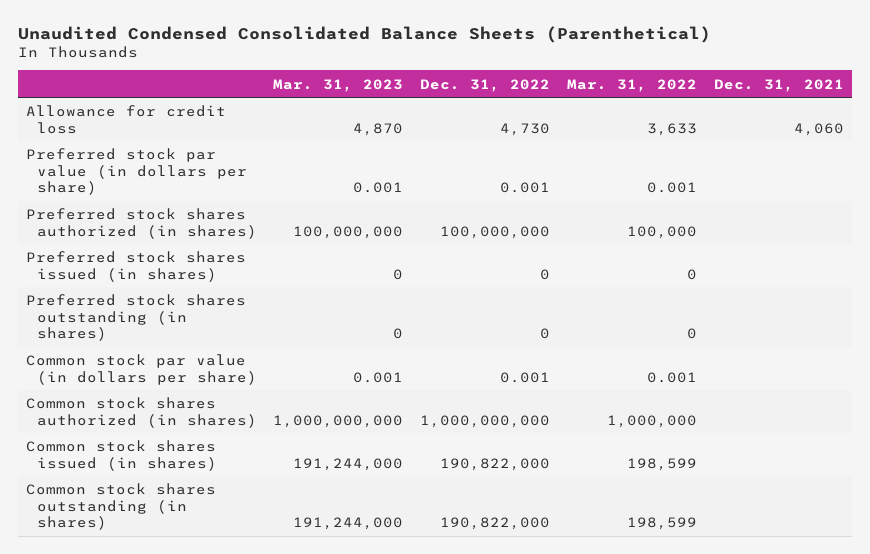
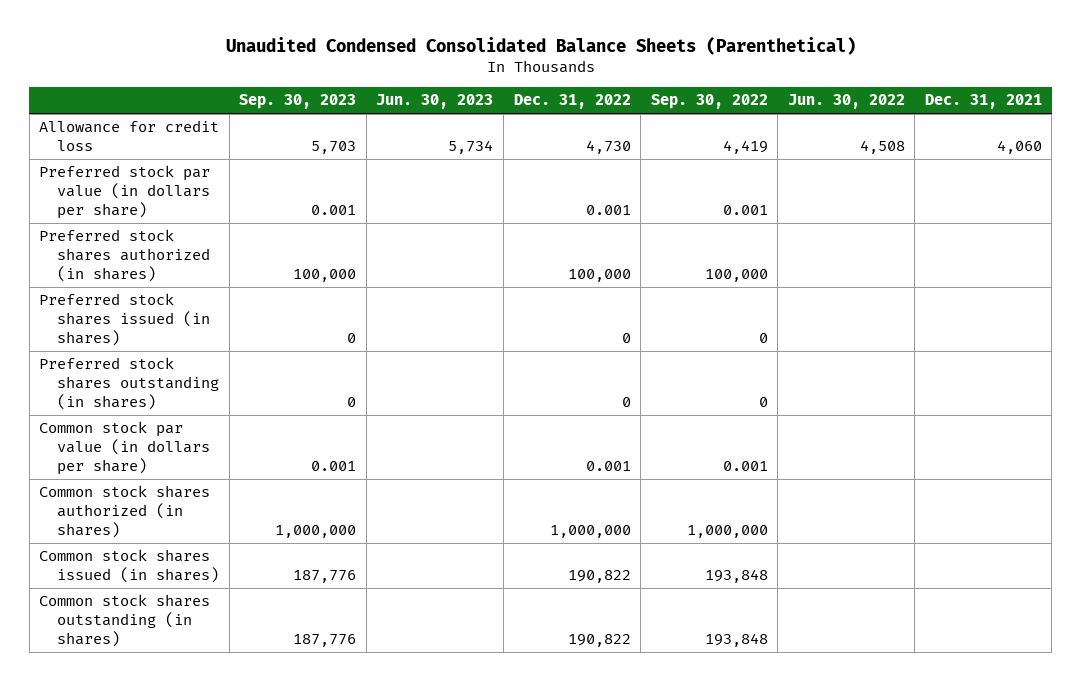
- | Mar. 31, 2023 | Dec. 31, 2022 | Mar. 31, 2022 | Dec. 31, 2021
+ | Sep. 30, 2023 | Jun. 30, 2023 | Dec. 31, 2022 | Sep. 30, 2022 | Jun. 30, 2022 | Dec. 31, 2021
- Preferred stock shares authorized (in shares) | 100,000,000 | 100,000,000 | 100,000 |
+ Preferred stock shares authorized (in shares) | 100,000 | | 100,000 | 100,000 | |
- Common stock shares authorized (in shares) | 1,000,000,000 | 1,000,000,000 | 1,000,000 |
- Common stock shares issued (in shares) | 191,244,000 | 190,822,000 | 198,599 |
- Common stock shares outstanding (in shares) | 191,244,000 | 190,822,000 | 198,599 |
+ Common stock shares authorized (in shares) | 1,000,000 | | 1,000,000 | 1,000,000 | |
+ Common stock shares issued (in shares) | 187,776 | | 190,822 | 193,848 | |
+ Common stock shares outstanding (in shares) | 187,776 | | 190,822 | 193,848 | |

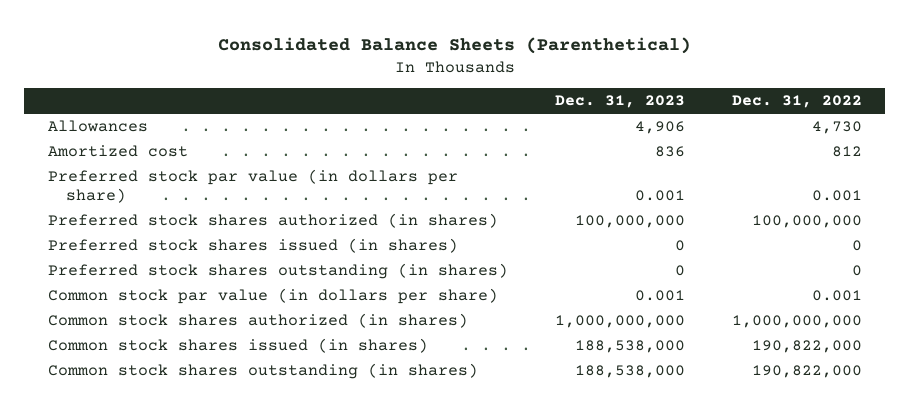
- Unaudited Condensed Consolidated Balance Sheets (Parenthetical)
+ Consolidated Balance Sheets (Parenthetical)
- | Sep. 30, 2023 | Jun. 30, 2023 | Dec. 31, 2022 | Sep. 30, 2022 | Jun. 30, 2022 | Dec. 31, 2021
+ | Dec. 31, 2023 | Dec. 31, 2022
- Allowance for credit loss | 5,703 | 5,734 | 4,730 | 4,419 | 4,508 | 4,060
+ Allowances | 4,906 | 4,730
+ Amortized cost | 836 | 812
- Preferred stock shares authorized (in shares) | 100,000 | | 100,000 | 100,000 | |
+ Preferred stock shares authorized (in shares) | 100,000,000 | 100,000,000
- Common stock shares authorized (in shares) | 1,000,000 | | 1,000,000 | 1,000,000 | |
- Common stock shares issued (in shares) | 187,776 | | 190,822 | 193,848 | |
- Common stock shares outstanding (in shares) | 187,776 | | 190,822 | 193,848 | |
+ Common stock shares authorized (in shares) | 1,000,000,000 | 1,000,000,000
+ Common stock shares issued (in shares) | 188,538,000 | 190,822,000
+ Common stock shares outstanding (in shares) | 188,538,000 | 190,822,000

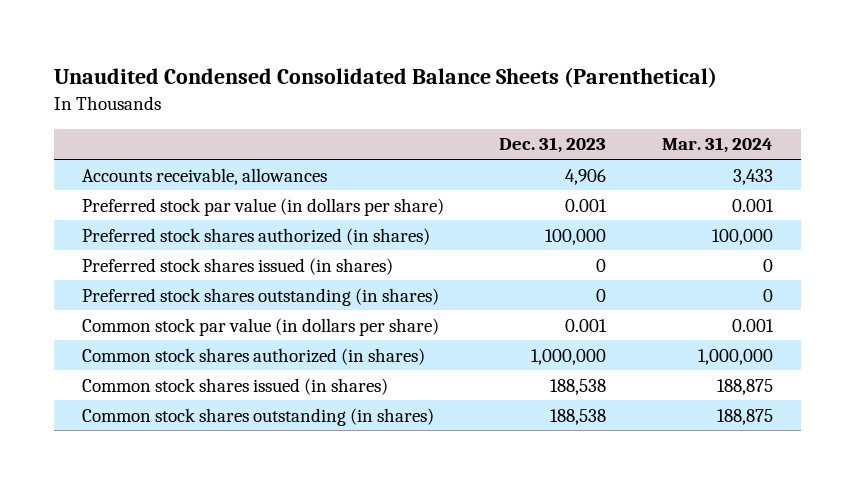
- Consolidated Balance Sheets (Parenthetical)
+ Unaudited Condensed Consolidated Balance Sheets (Parenthetical)
- | Dec. 31, 2023 | Dec. 31, 2022
+ | Dec. 31, 2023 | Mar. 31, 2024
- Allowances | 4,906 | 4,730
- Amortized cost | 836 | 812
+ Accounts receivable, allowances | 4,906 | 3,433
- Preferred stock shares authorized (in shares) | 100,000,000 | 100,000,000
+ Preferred stock shares authorized (in shares) | 100,000 | 100,000
- Common stock shares authorized (in shares) | 1,000,000,000 | 1,000,000,000
- Common stock shares issued (in shares) | 188,538,000 | 190,822,000
- Common stock shares outstanding (in shares) | 188,538,000 | 190,822,000
+ Common stock shares authorized (in shares) | 1,000,000 | 1,000,000
+ Common stock shares issued (in shares) | 188,538 | 188,875
+ Common stock shares outstanding (in shares) | 188,538 | 188,875

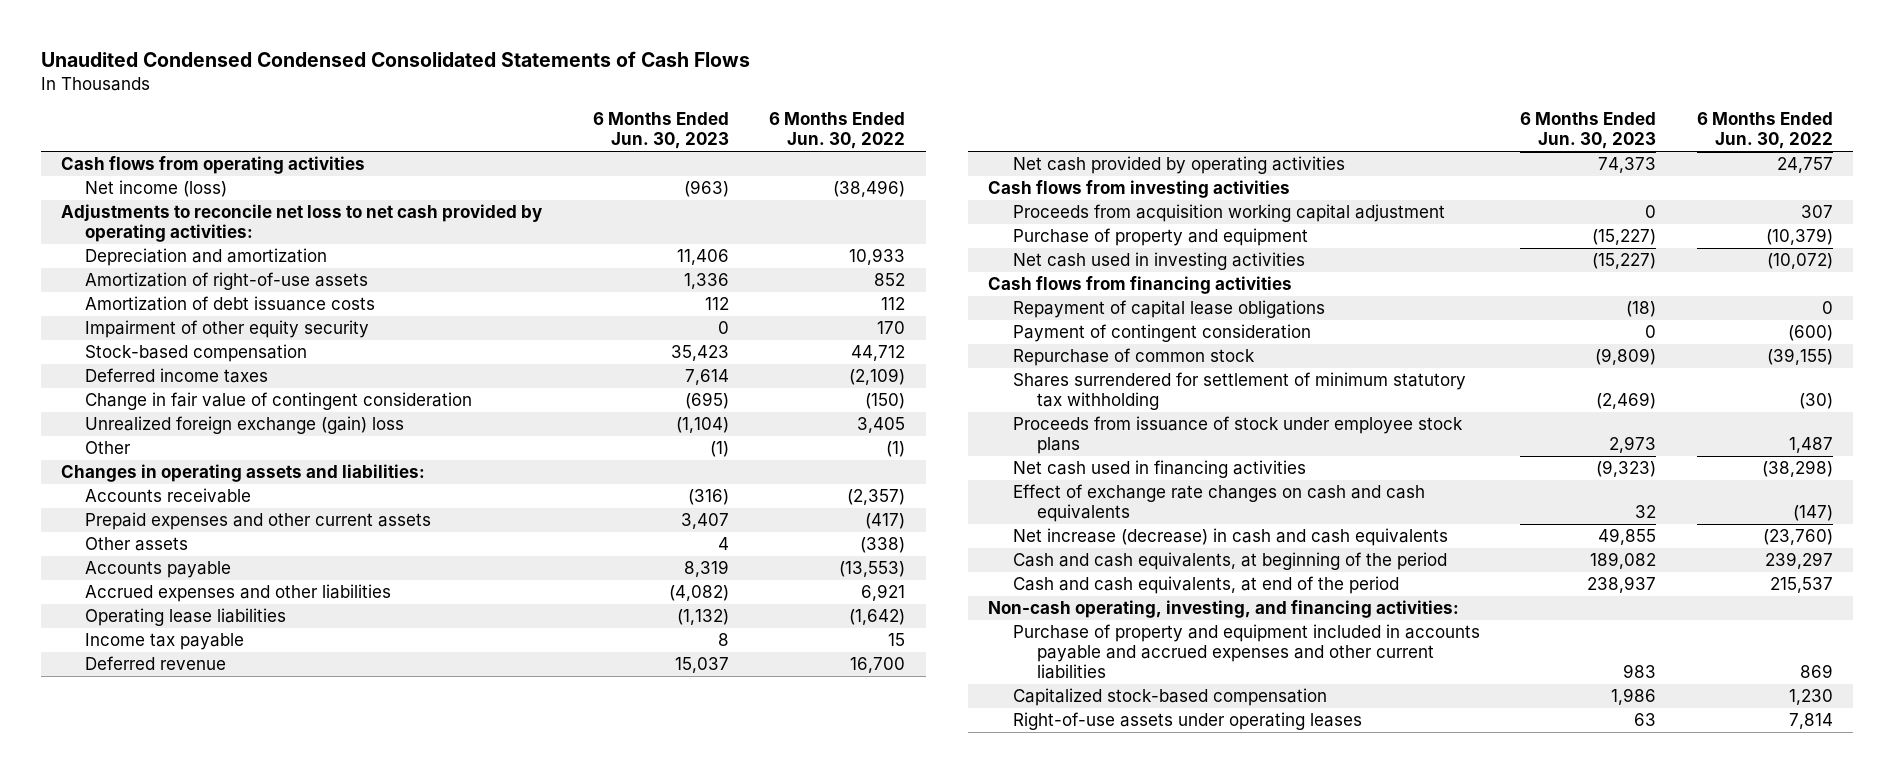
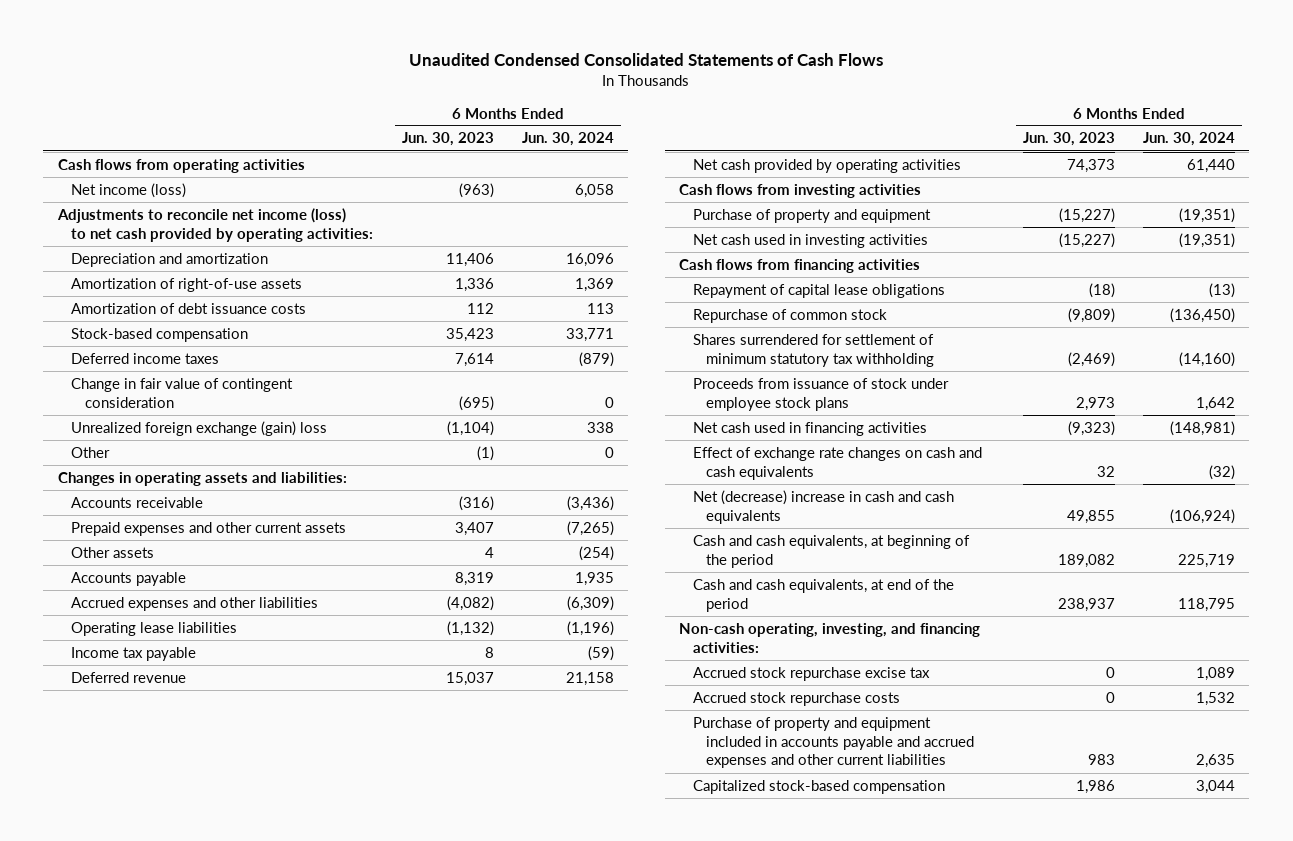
- Unaudited Condensed Condensed Consolidated Statements of Cash Flows
+ Unaudited Condensed Consolidated Statements of Cash Flows
- | 6 Months Ended Jun. 30, 2023 | 6 Months Ended Jun. 30, 2022
+ | 6 Months Ended Jun. 30, 2023 | 6 Months Ended Jun. 30, 2024
- Adjustments to reconcile net loss to net cash provided by operating activities:
+ Adjustments to reconcile net income (loss) to net cash provided by operating activities:
- Impairment of other equity security | 0 | 170
- Proceeds from acquisition working capital adjustment | 0 | 307
- Payment of contingent consideration | 0 | (600)
- Net increase (decrease) in cash and cash equivalents | 49,855 | (23,760)
+ Net (decrease) increase in cash and cash equivalents | 49,855 | (106,924)
+ Accrued stock repurchase excise tax | 0 | 1,089
+ Accrued stock repurchase costs | 0 | 1,532
- Right-of-use assets under operating leases | 63 | 7,814

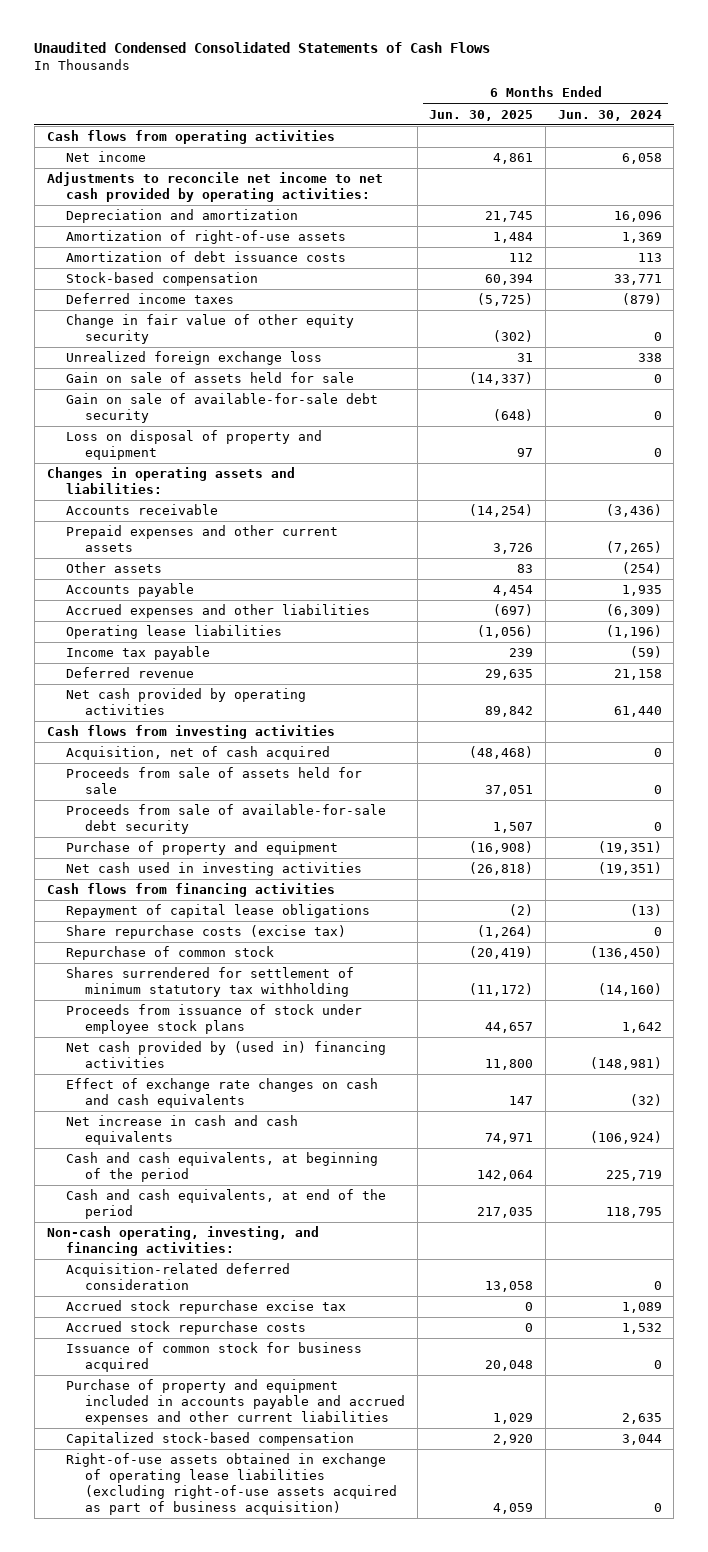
- | 6 Months Ended Jun. 30, 2023 | 6 Months Ended Jun. 30, 2024
+ | 6 Months Ended Jun. 30, 2025 | 6 Months Ended Jun. 30, 2024
- Net income (loss) | (963) | 6,058
- Adjustments to reconcile net income (loss) to net cash provided by operating activities:
+ Net income | 4,861 | 6,058
+ Adjustments to reconcile net income to net cash provided by operating activities:
- Change in fair value of contingent consideration | (695) | 0
- Unrealized foreign exchange (gain) loss | (1,104) | 338
- Other | (1) | 0
+ Change in fair value of other equity security | (302) | 0
+ Unrealized foreign exchange loss | 31 | 338
+ Gain on sale of assets held for sale | (14,337) | 0
+ Gain on sale of available-for-sale debt security | (648) | 0
+ Loss on disposal of property and equipment | 97 | 0
+ Acquisition, net of cash acquired | (48,468) | 0
+ Proceeds from sale of assets held for sale | 37,051 | 0
+ Proceeds from sale of available-for-sale debt security | 1,507 | 0
+ Share repurchase costs (excise tax) | (1,264) | 0
- Net cash used in financing activities | (9,323) | (148,981)
+ Net cash provided by (used in) financing activities | 11,800 | (148,981)
- Net (decrease) increase in cash and cash equivalents | 49,855 | (106,924)
+ Net increase in cash and cash equivalents | 74,971 | (106,924)
+ Acquisition-related deferred consideration | 13,058 | 0
+ Issuance of common stock for business acquired | 20,048 | 0
+ Right-of-use assets obtained in exchange of operating lease liabilities (excluding right-of-use assets acquired as part of business acquisition) | 4,059 | 0

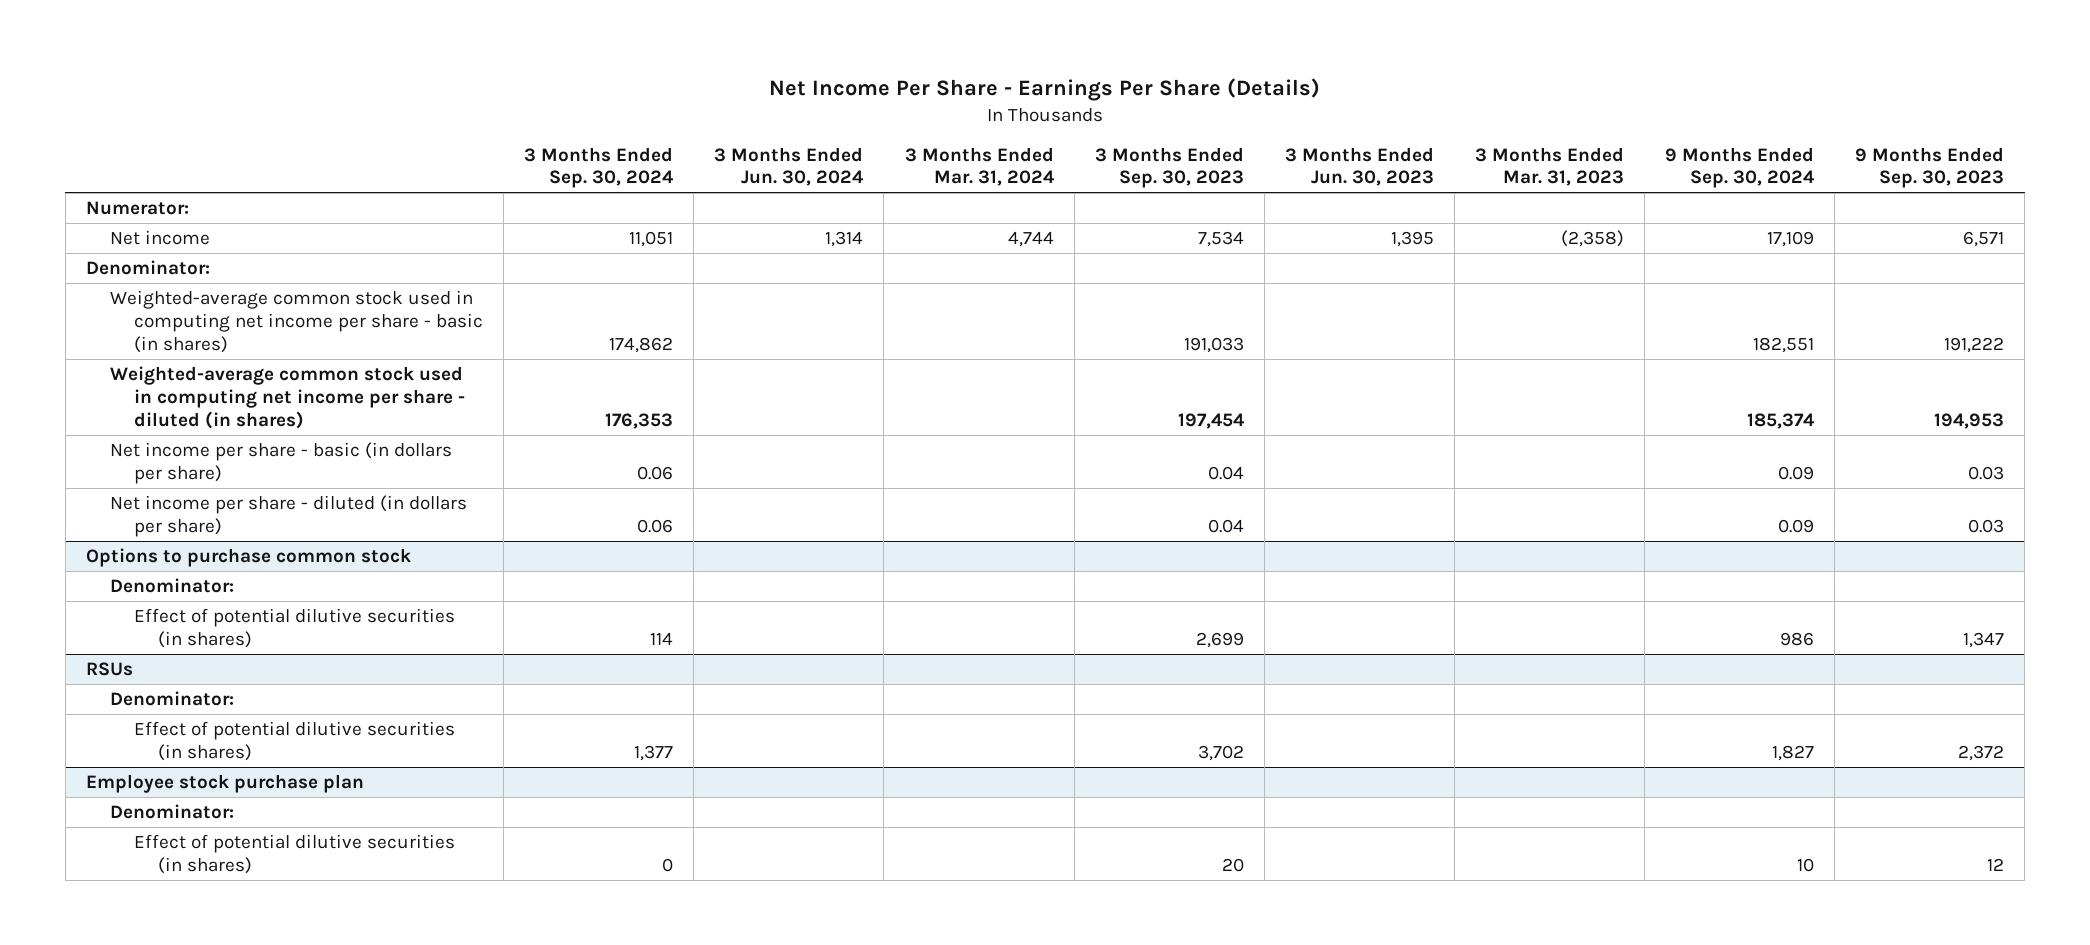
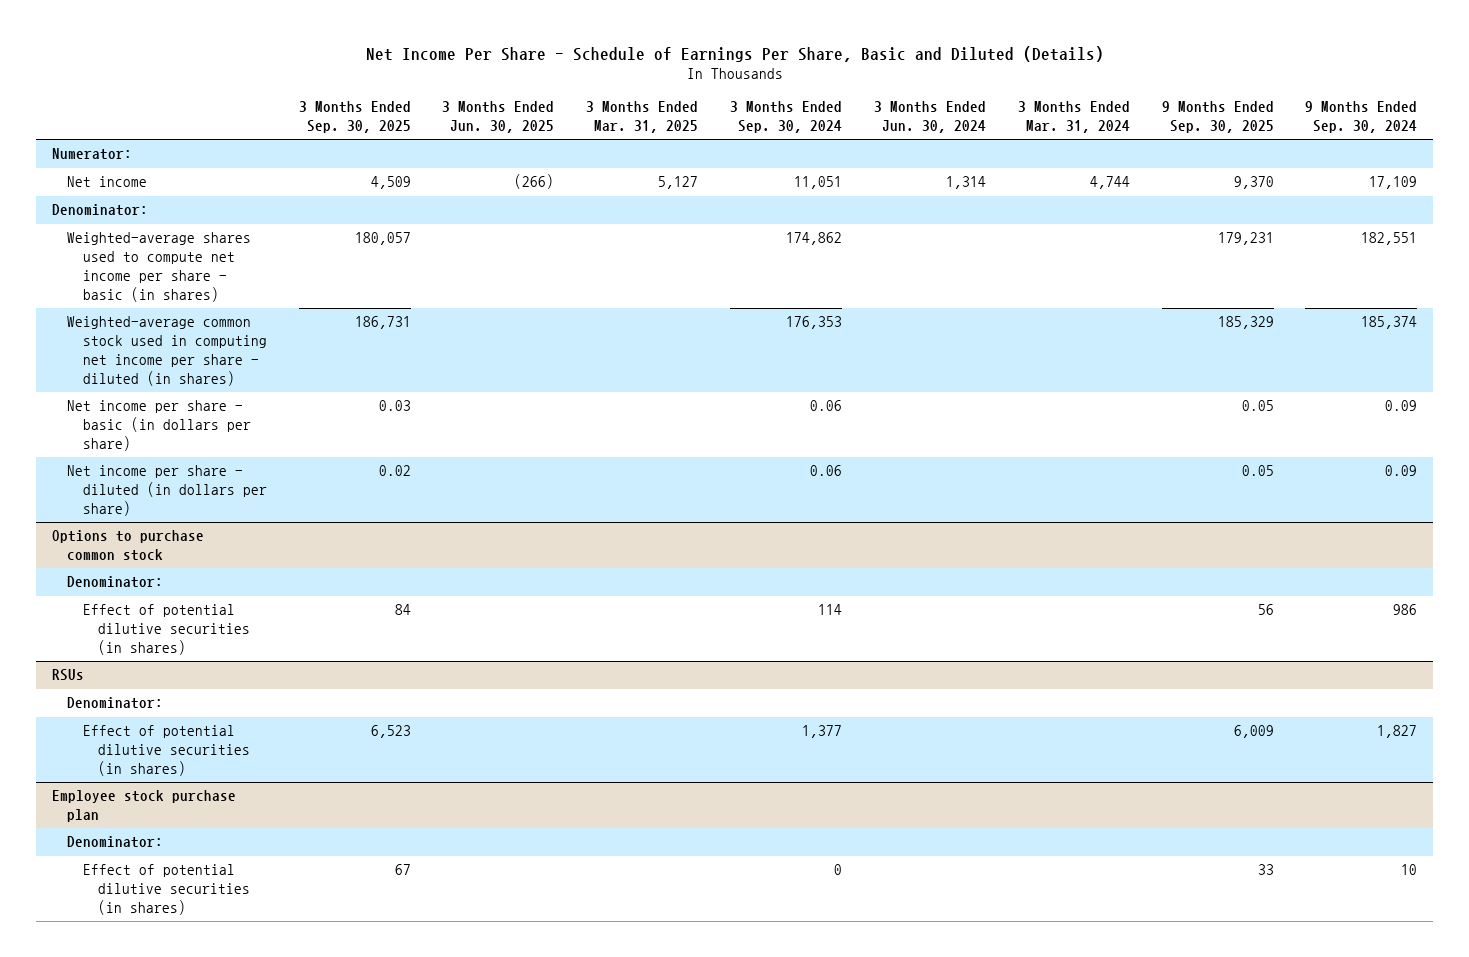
- Net Income Per Share - Earnings Per Share (Details)
+ Net Income Per Share - Schedule of Earnings Per Share, Basic and Diluted (Details)
- | 3 Months Ended Sep. 30, 2024 | 3 Months Ended Jun. 30, 2024 | 3 Months Ended Mar. 31, 2024 | 3 Months Ended Sep. 30, 2023 | 3 Months Ended Jun. 30, 2023 | 3 Months Ended Mar. 31, 2023 | 9 Months Ended Sep. 30, 2024 | 9 Months Ended Sep. 30, 2023
+ | 3 Months Ended Sep. 30, 2025 | 3 Months Ended Jun. 30, 2025 | 3 Months Ended Mar. 31, 2025 | 3 Months Ended Sep. 30, 2024 | 3 Months Ended Jun. 30, 2024 | 3 Months Ended Mar. 31, 2024 | 9 Months Ended Sep. 30, 2025 | 9 Months Ended Sep. 30, 2024
- Weighted-average common stock used in computing net income per share - basic (in shares) | 174,862 | | | 191,033 | | | 182,551 | 191,222
+ Weighted-average shares used to compute net income per share - basic (in shares) | 180,057 | | | 174,862 | | | 179,231 | 182,551

